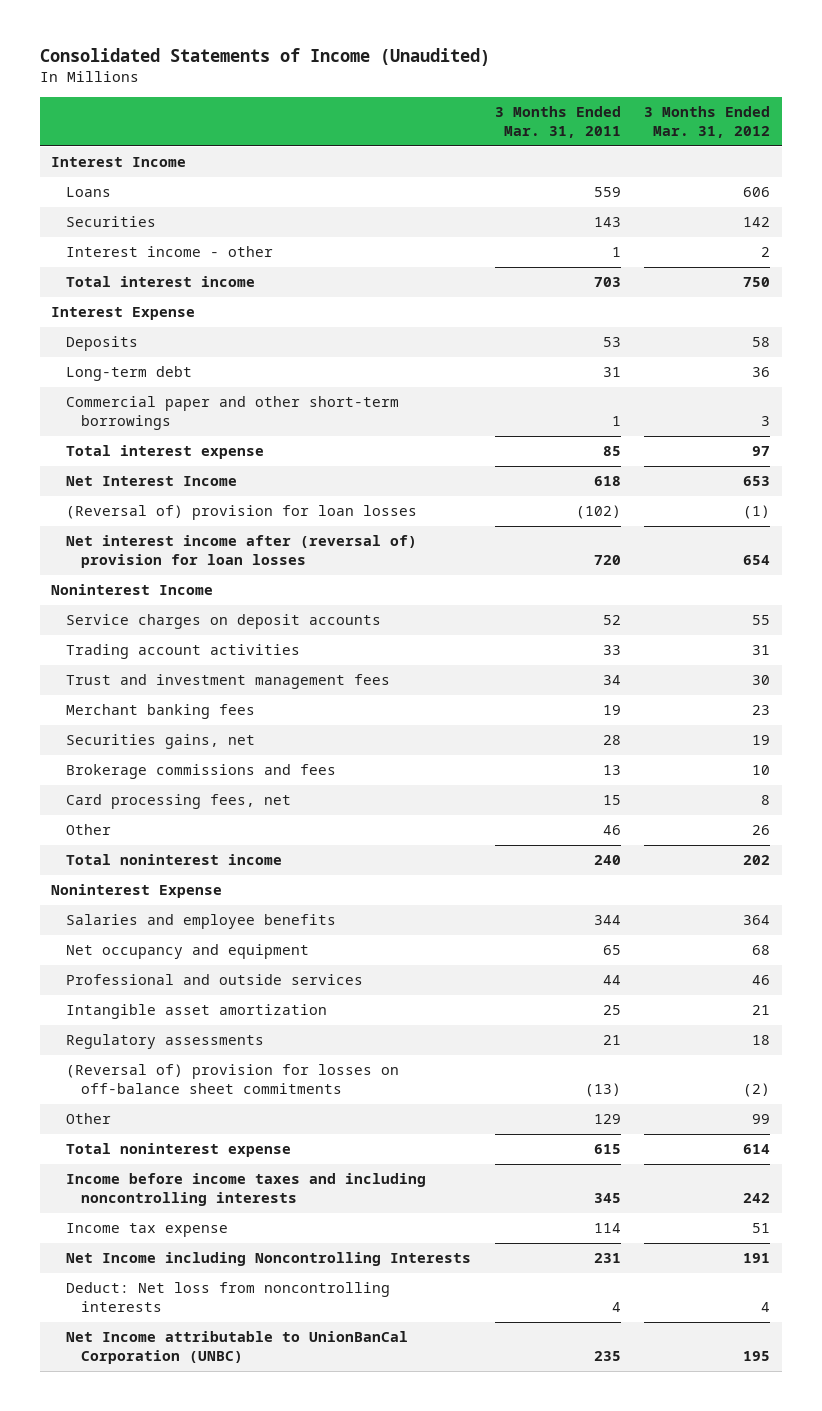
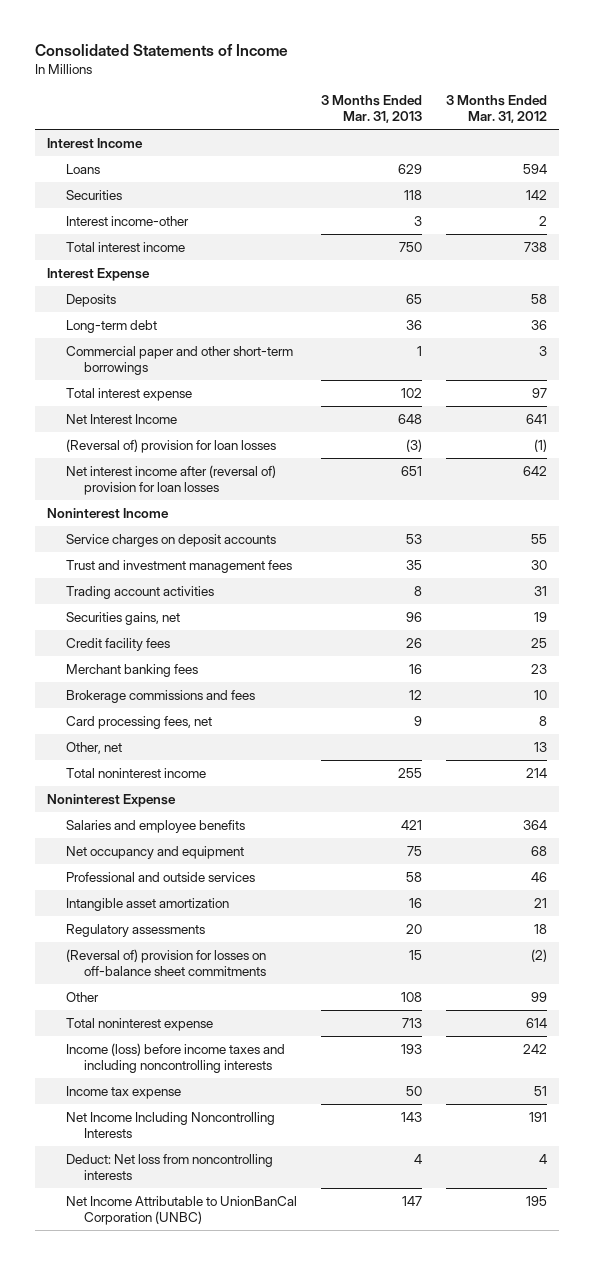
- Consolidated Statements of Income (Unaudited)
+ Consolidated Statements of Income
- | 3 Months Ended Mar. 31, 2011 | 3 Months Ended Mar. 31, 2012
+ | 3 Months Ended Mar. 31, 2013 | 3 Months Ended Mar. 31, 2012
- Loans | 559 | 606
+ Loans | 629 | 594
- Interest income - other | 1 | 2
- Total interest income | 703 | 750
+ Interest income-other | 3 | 2
+ Total interest income | 750 | 738
- Net Interest Income | 618 | 653
+ Net Interest Income | 648 | 641
- Net interest income after (reversal of) provision for loan losses | 720 | 654
+ Net interest income after (reversal of) provision for loan losses | 651 | 642
moved down: Trading account activities | 8 | 31
+ Credit facility fees | 26 | 25
moved down: Merchant banking fees | 16 | 23
- Other | 46 | 26
- Total noninterest income | 240 | 202
+ Other, net | | 13
+ Total noninterest income | 255 | 214
- Income before income taxes and including noncontrolling interests | 345 | 242
+ Income (loss) before income taxes and including noncontrolling interests | 193 | 242
- Net Income including Noncontrolling Interests | 231 | 191
+ Net Income Including Noncontrolling Interests | 143 | 191
- Net Income attributable to UnionBanCal Corporation (UNBC) | 235 | 195
+ Net Income Attributable to UnionBanCal Corporation (UNBC) | 147 | 195

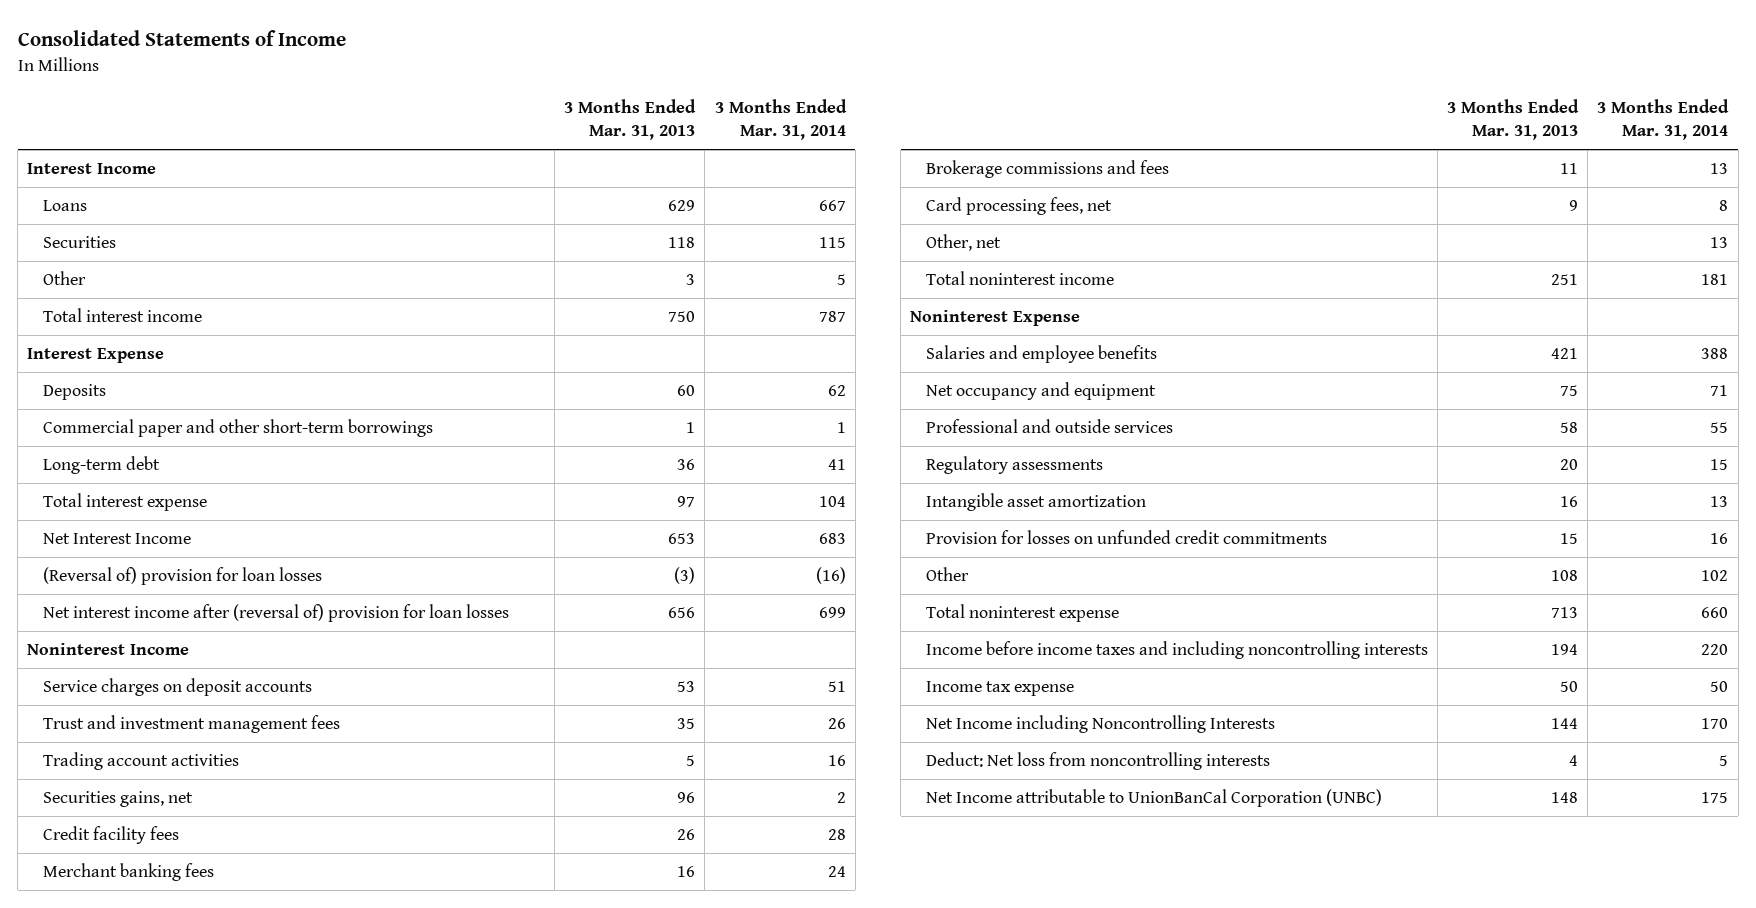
- | 3 Months Ended Mar. 31, 2013 | 3 Months Ended Mar. 31, 2012
+ | 3 Months Ended Mar. 31, 2013 | 3 Months Ended Mar. 31, 2014
- Interest income-other | 3 | 2
+ Other | 3 | 5
- Deposits | 65 | 58
+ Deposits | 60 | 62
- Total interest expense | 102 | 97
- Net Interest Income | 648 | 641
moved down: Long-term debt | 36 | 41
+ Total interest expense | 97 | 104
+ Net Interest Income | 653 | 683
- Net interest income after (reversal of) provision for loan losses | 651 | 642
+ Net interest income after (reversal of) provision for loan losses | 656 | 699
- Trading account activities | 8 | 31
+ Trading account activities | 5 | 16
- Brokerage commissions and fees | 12 | 10
+ Brokerage commissions and fees | 11 | 13
- Total noninterest income | 255 | 214
+ Total noninterest income | 251 | 181
- (Reversal of) provision for losses on off-balance sheet commitments | 15 | (2)
moved down: Intangible asset amortization | 16 | 13
+ Provision for losses on unfunded credit commitments | 15 | 16
- Income (loss) before income taxes and including noncontrolling interests | 193 | 242
+ Income before income taxes and including noncontrolling interests | 194 | 220
- Net Income Including Noncontrolling Interests | 143 | 191
+ Net Income including Noncontrolling Interests | 144 | 170
- Net Income Attributable to UnionBanCal Corporation (UNBC) | 147 | 195
+ Net Income attributable to UnionBanCal Corporation (UNBC) | 148 | 175

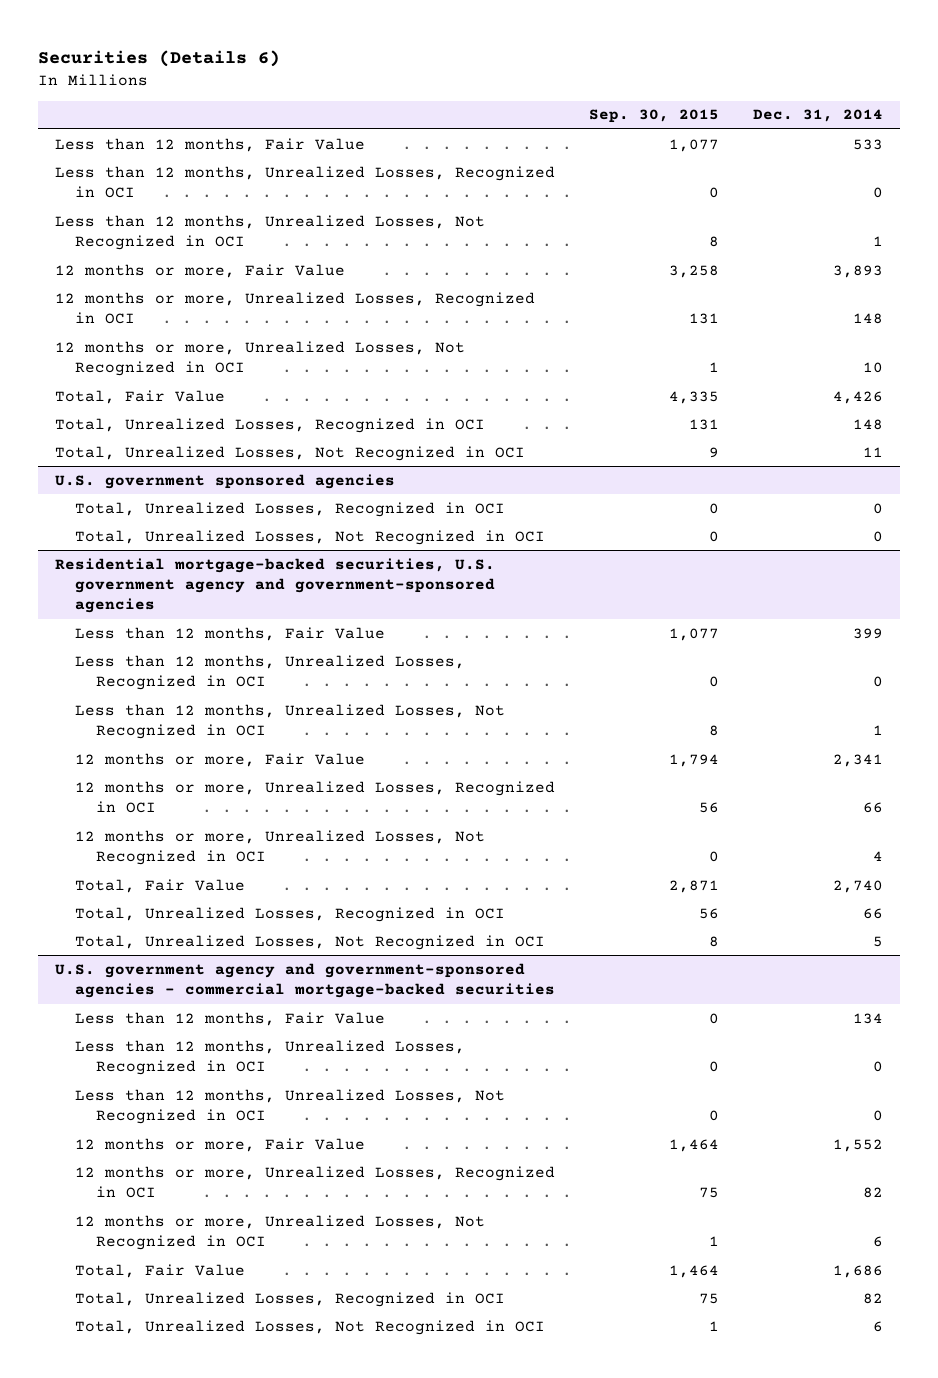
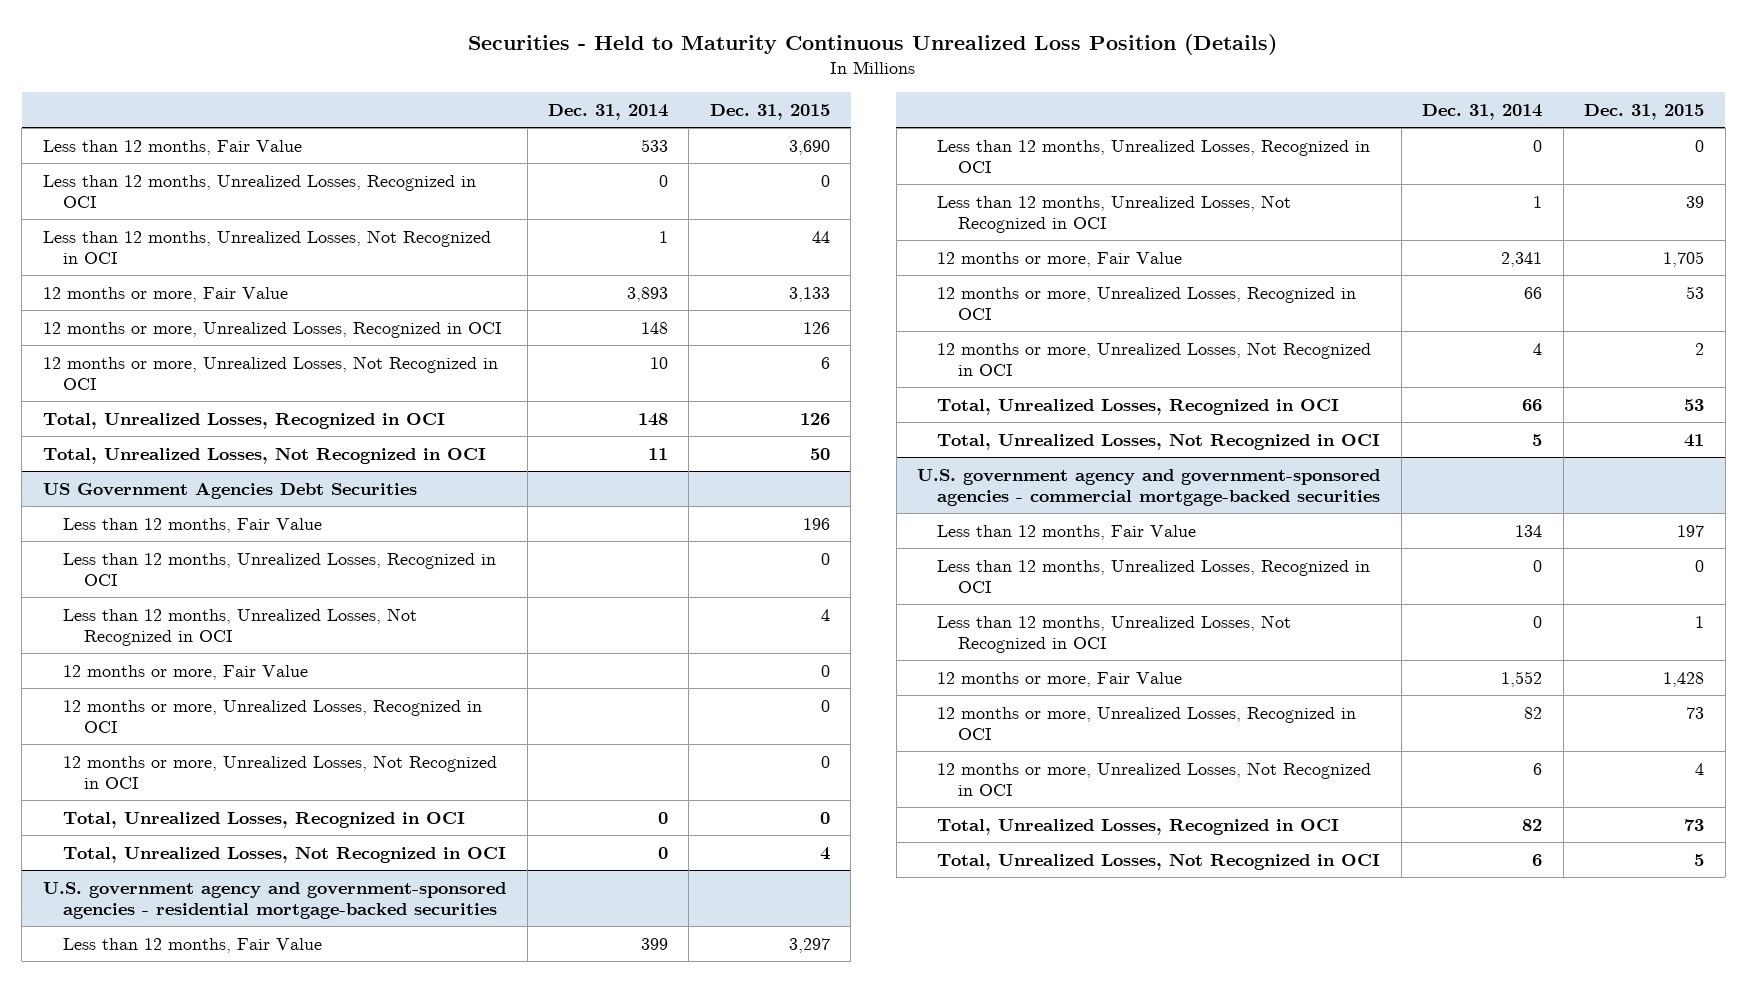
- Securities (Details 6)
+ Securities - Held to Maturity Continuous Unrealized Loss Position (Details)
- | Sep. 30, 2015 | Dec. 31, 2014
+ | Dec. 31, 2014 | Dec. 31, 2015
- Total, Fair Value | 4,335 | 4,426
- U.S. government sponsored agencies
+ US Government Agencies Debt Securities
+ Less than 12 months, Fair Value | | 196
+ Less than 12 months, Unrealized Losses, Recognized in OCI | | 0
+ Less than 12 months, Unrealized Losses, Not Recognized in OCI | | 4
+ 12 months or more, Fair Value | | 0
+ 12 months or more, Unrealized Losses, Recognized in OCI | | 0
+ 12 months or more, Unrealized Losses, Not Recognized in OCI | | 0
- Residential mortgage-backed securities, U.S. government agency and government-sponsored agencies
+ U.S. government agency and government-sponsored agencies - residential mortgage-backed securities
- Total, Fair Value | 2,871 | 2,740
@ U.S. government agency and government-sponsored agencies - commercial mortgage-backed securities
- Total, Fair Value | 1,464 | 1,686

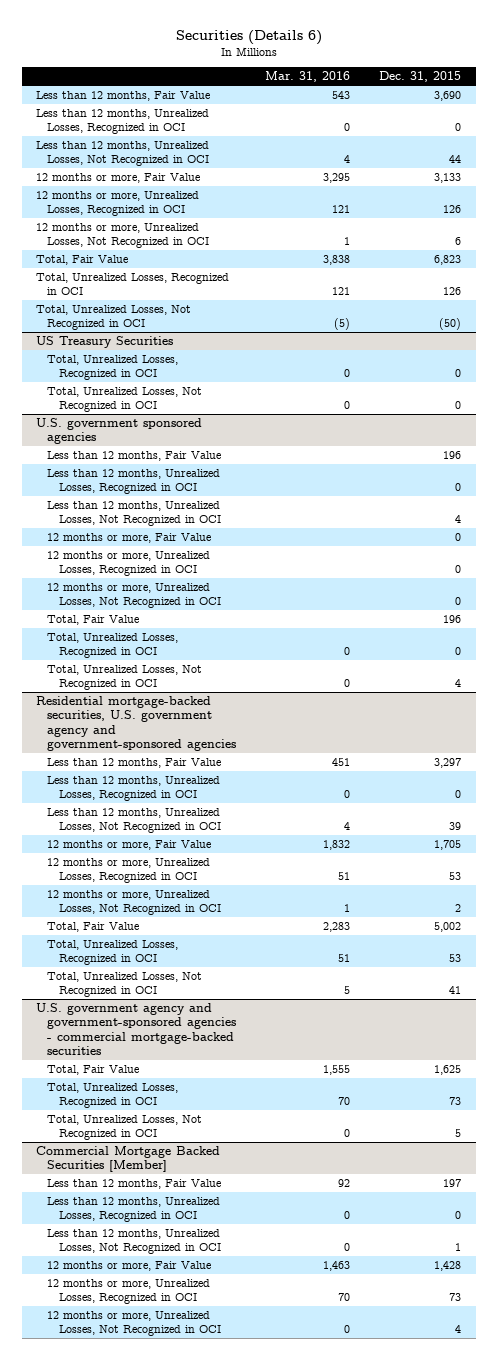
- Securities - Held to Maturity Continuous Unrealized Loss Position (Details)
+ Securities (Details 6)
- | Dec. 31, 2014 | Dec. 31, 2015
+ | Mar. 31, 2016 | Dec. 31, 2015
+ Total, Fair Value | 3,838 | 6,823
- Total, Unrealized Losses, Not Recognized in OCI | 11 | 50
- US Government Agencies Debt Securities
+ Total, Unrealized Losses, Not Recognized in OCI | (5) | (50)
+ US Treasury Securities
+ Total, Unrealized Losses, Recognized in OCI | 0 | 0
+ Total, Unrealized Losses, Not Recognized in OCI | 0 | 0
+ U.S. government sponsored agencies
+ Total, Fair Value | | 196
- U.S. government agency and government-sponsored agencies - residential mortgage-backed securities
+ Residential mortgage-backed securities, U.S. government agency and government-sponsored agencies
+ Total, Fair Value | 2,283 | 5,002
@ U.S. government agency and government-sponsored agencies - commercial mortgage-backed securities
+ Total, Fair Value | 1,555 | 1,625
moved up: Total, Unrealized Losses, Recognized in OCI | 70 | 73
moved up: Total, Unrealized Losses, Not Recognized in OCI | 0 | 5
+ Commercial Mortgage Backed Securities [Member]

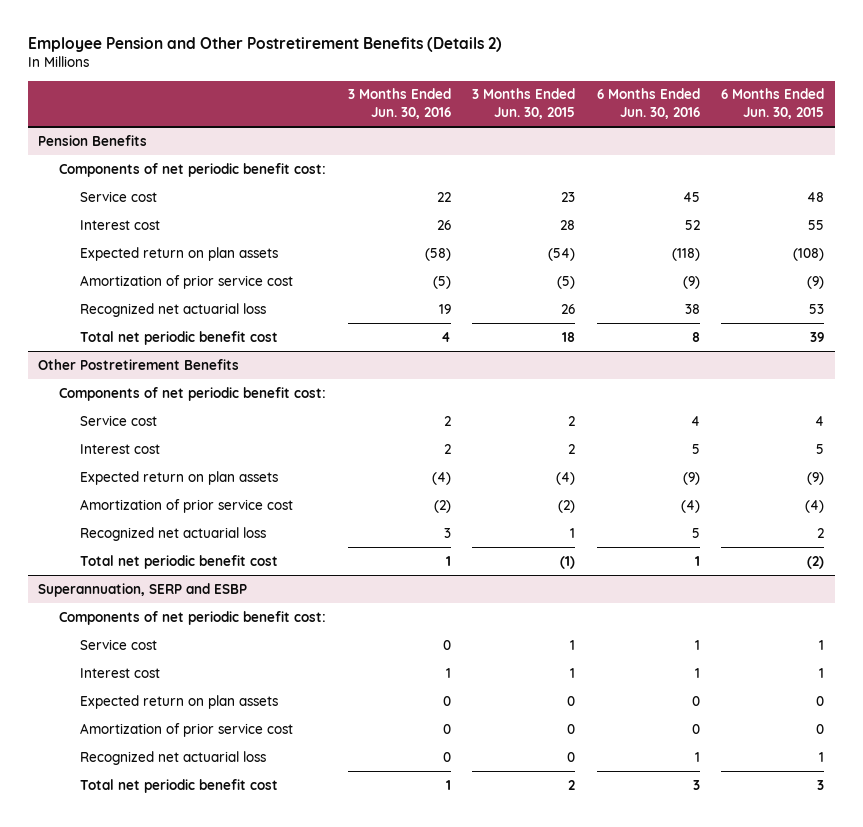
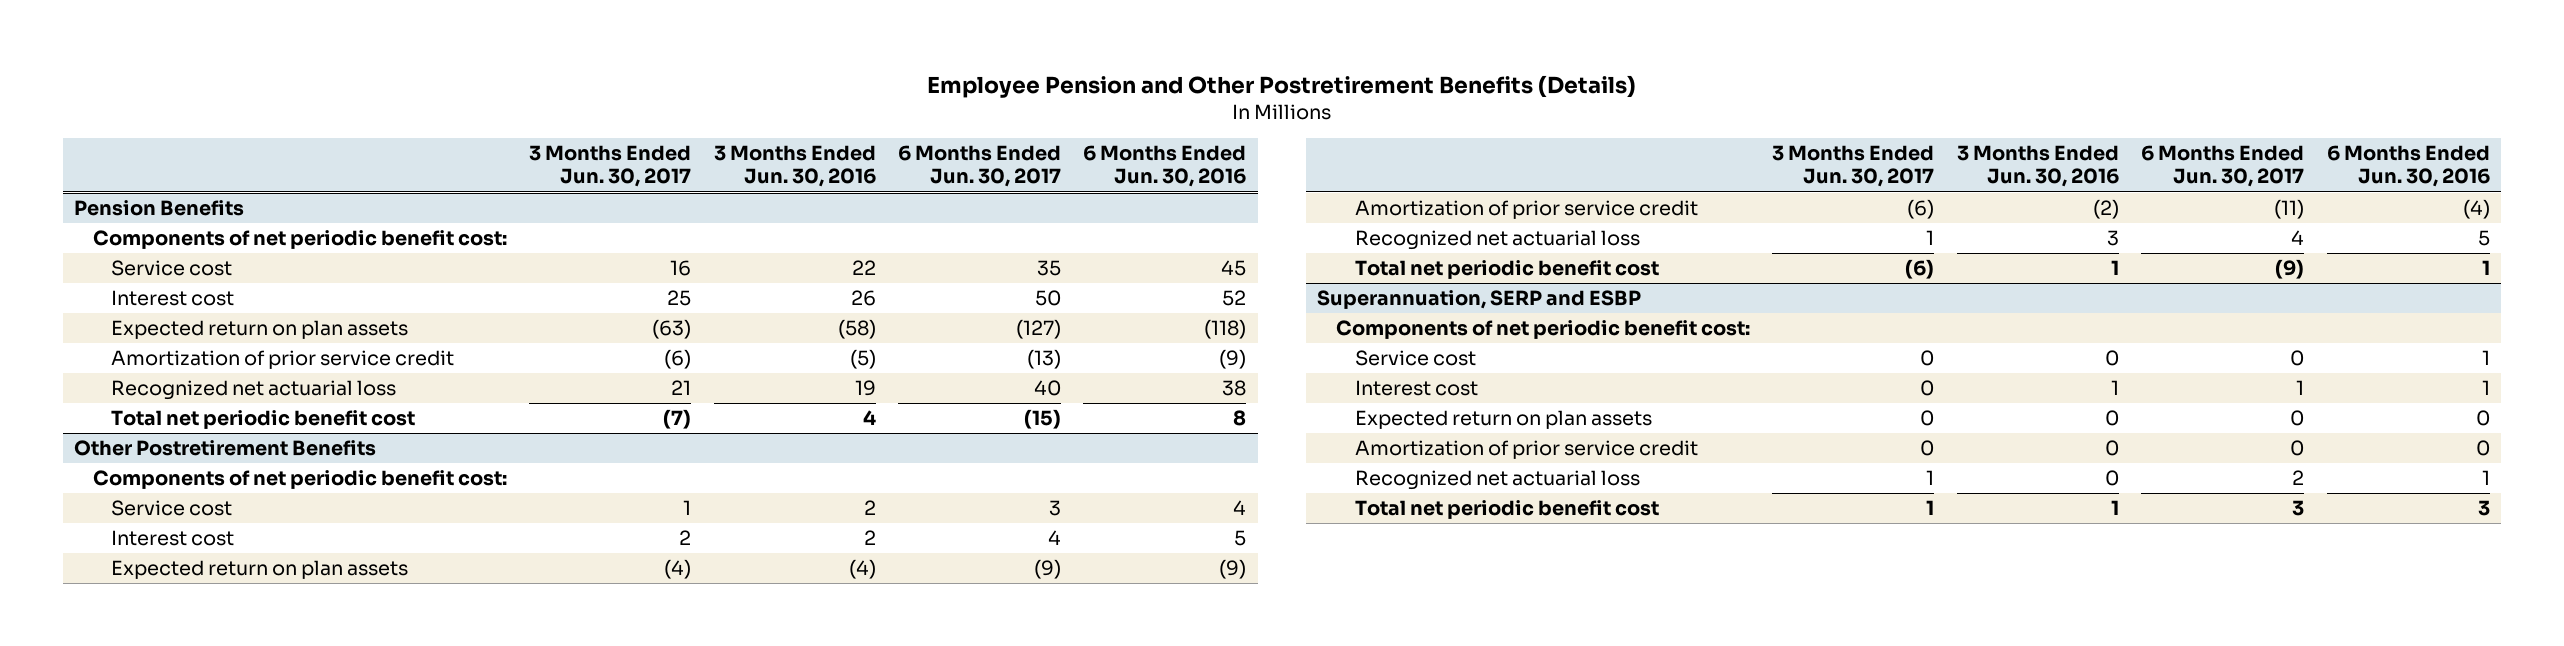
- Employee Pension and Other Postretirement Benefits (Details 2)
+ Employee Pension and Other Postretirement Benefits (Details)
- | 3 Months Ended Jun. 30, 2016 | 3 Months Ended Jun. 30, 2015 | 6 Months Ended Jun. 30, 2016 | 6 Months Ended Jun. 30, 2015
+ | 3 Months Ended Jun. 30, 2017 | 3 Months Ended Jun. 30, 2016 | 6 Months Ended Jun. 30, 2017 | 6 Months Ended Jun. 30, 2016
@ Pension Benefits
- Amortization of prior service cost | (5) | (5) | (9) | (9)
+ Amortization of prior service credit | (6) | (5) | (13) | (9)
@ Other Postretirement Benefits
- Amortization of prior service cost | (2) | (2) | (4) | (4)
+ Amortization of prior service credit | (6) | (2) | (11) | (4)
@ Superannuation, SERP and ESBP
- Amortization of prior service cost | 0 | 0 | 0 | 0
+ Amortization of prior service credit | 0 | 0 | 0 | 0

